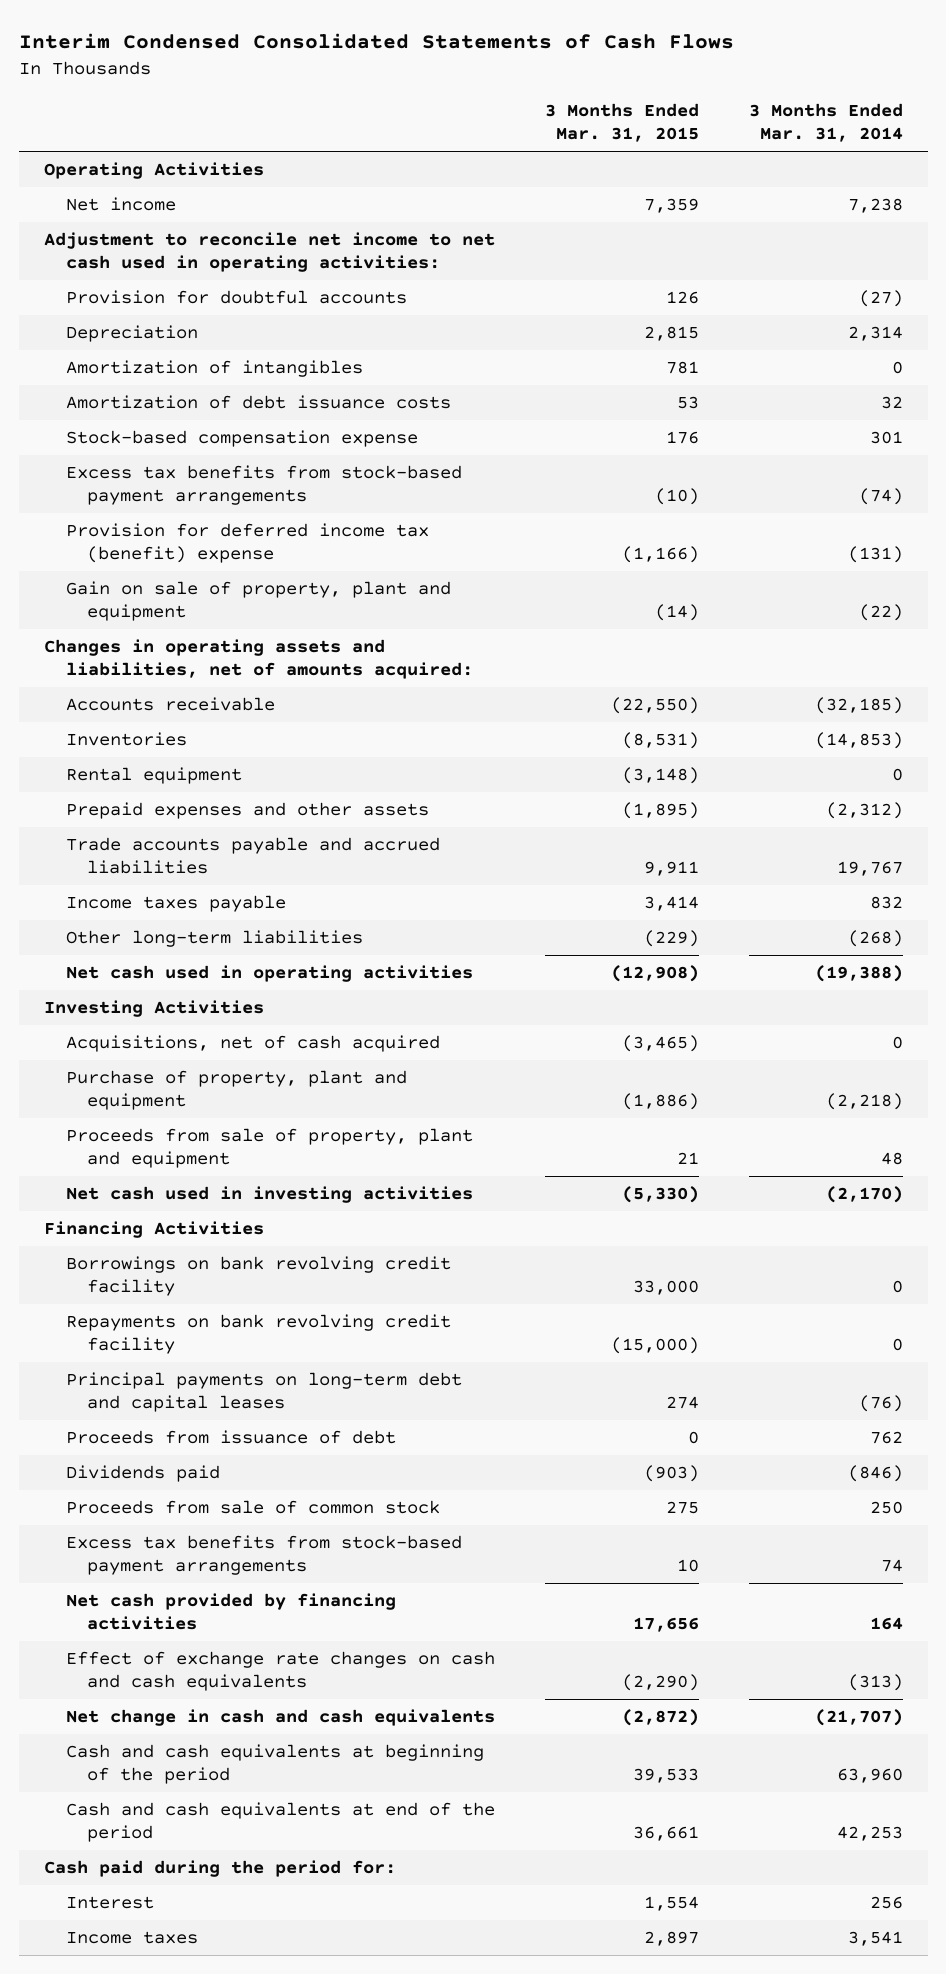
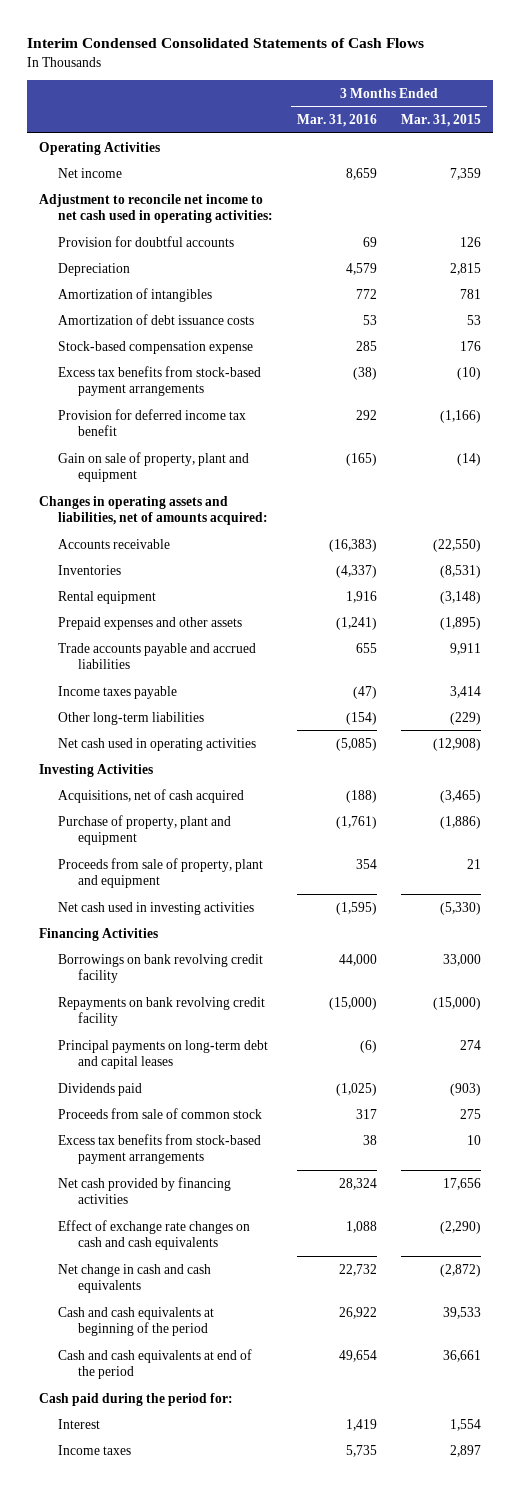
- | 3 Months Ended Mar. 31, 2015 | 3 Months Ended Mar. 31, 2014
+ | 3 Months Ended Mar. 31, 2016 | 3 Months Ended Mar. 31, 2015
- Provision for deferred income tax (benefit) expense | (1,166) | (131)
+ Provision for deferred income tax benefit | 292 | (1,166)
- Proceeds from issuance of debt | 0 | 762

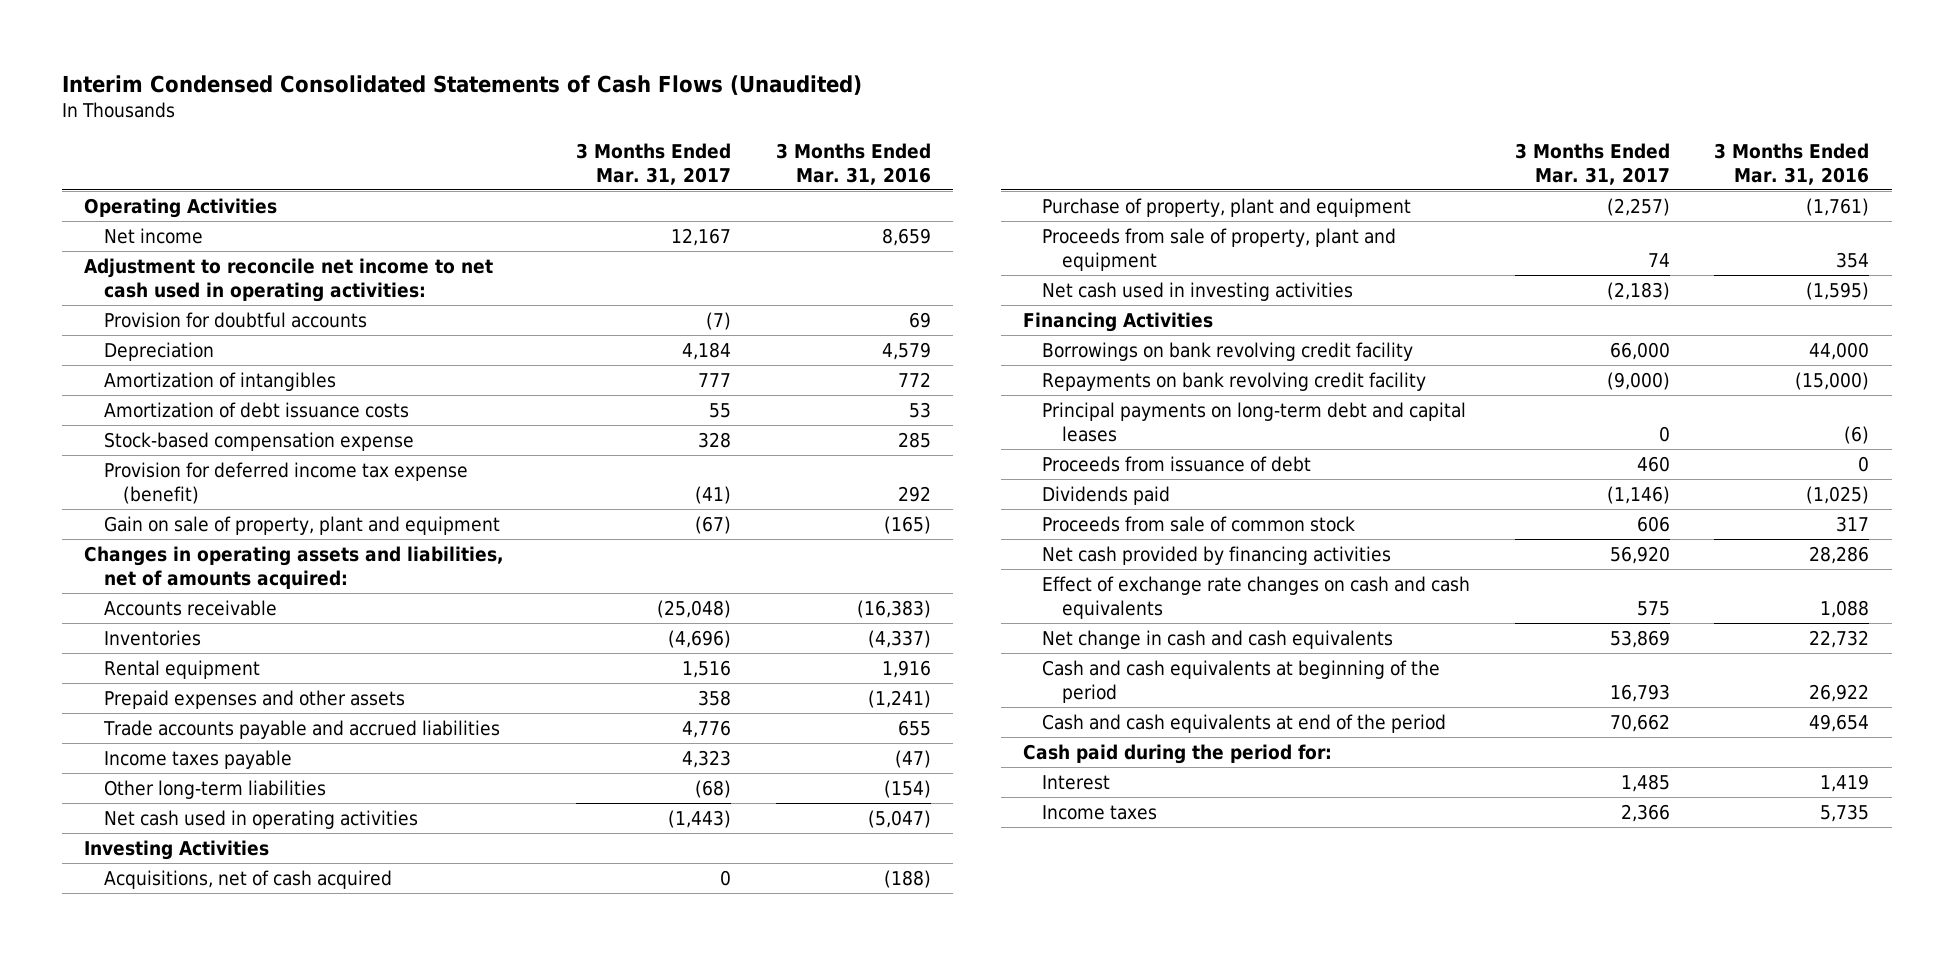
- Interim Condensed Consolidated Statements of Cash Flows
+ Interim Condensed Consolidated Statements of Cash Flows (Unaudited)
- | 3 Months Ended Mar. 31, 2016 | 3 Months Ended Mar. 31, 2015
+ | 3 Months Ended Mar. 31, 2017 | 3 Months Ended Mar. 31, 2016
- Excess tax benefits from stock-based payment arrangements | (38) | (10)
- Provision for deferred income tax benefit | 292 | (1,166)
+ Provision for deferred income tax expense (benefit) | (41) | 292
- Net cash used in operating activities | (5,085) | (12,908)
+ Net cash used in operating activities | (1,443) | (5,047)
+ Proceeds from issuance of debt | 460 | 0
- Excess tax benefits from stock-based payment arrangements | 38 | 10
- Net cash provided by financing activities | 28,324 | 17,656
+ Net cash provided by financing activities | 56,920 | 28,286

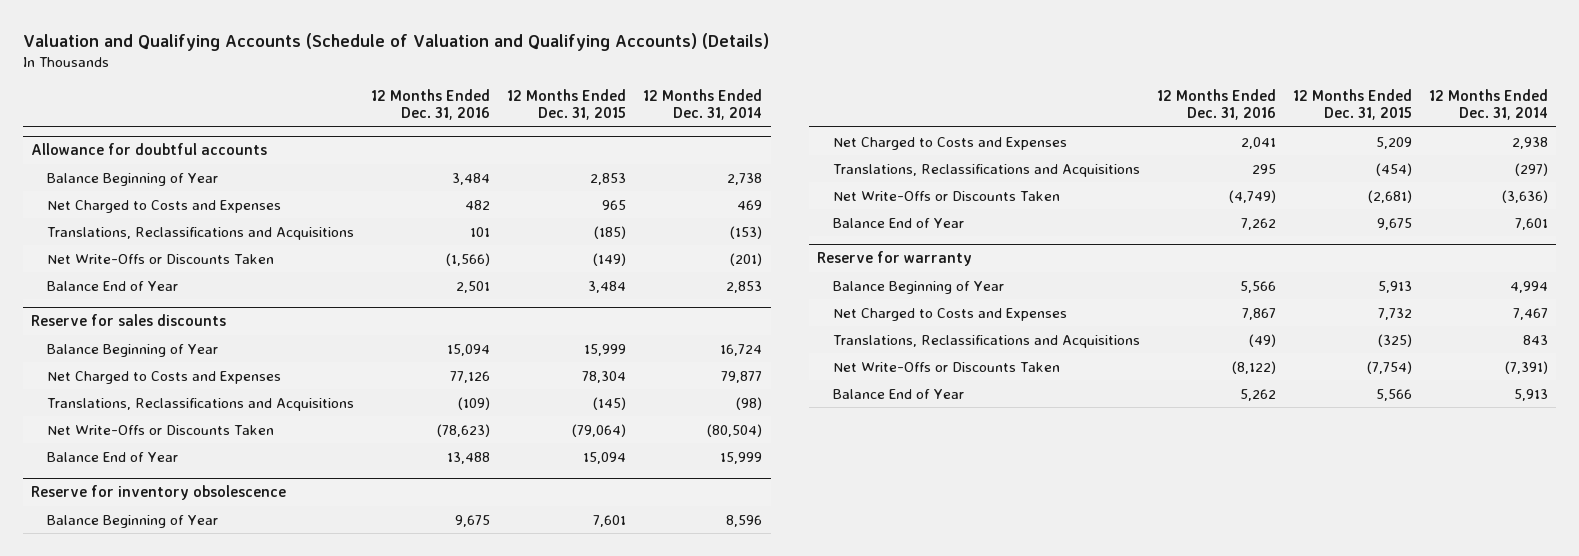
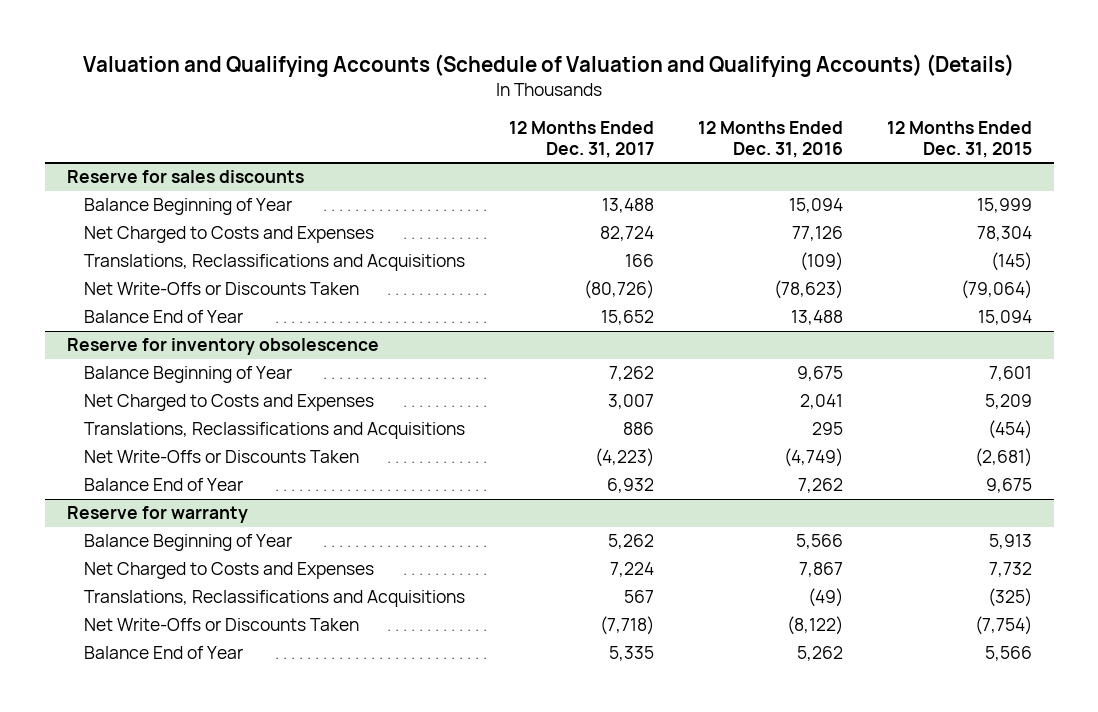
- | 12 Months Ended Dec. 31, 2016 | 12 Months Ended Dec. 31, 2015 | 12 Months Ended Dec. 31, 2014
+ | 12 Months Ended Dec. 31, 2017 | 12 Months Ended Dec. 31, 2016 | 12 Months Ended Dec. 31, 2015
- Allowance for doubtful accounts
- Balance Beginning of Year | 3,484 | 2,853 | 2,738
- Net Charged to Costs and Expenses | 482 | 965 | 469
- Translations, Reclassifications and Acquisitions | 101 | (185) | (153)
- Net Write-Offs or Discounts Taken | (1,566) | (149) | (201)
- Balance End of Year | 2,501 | 3,484 | 2,853

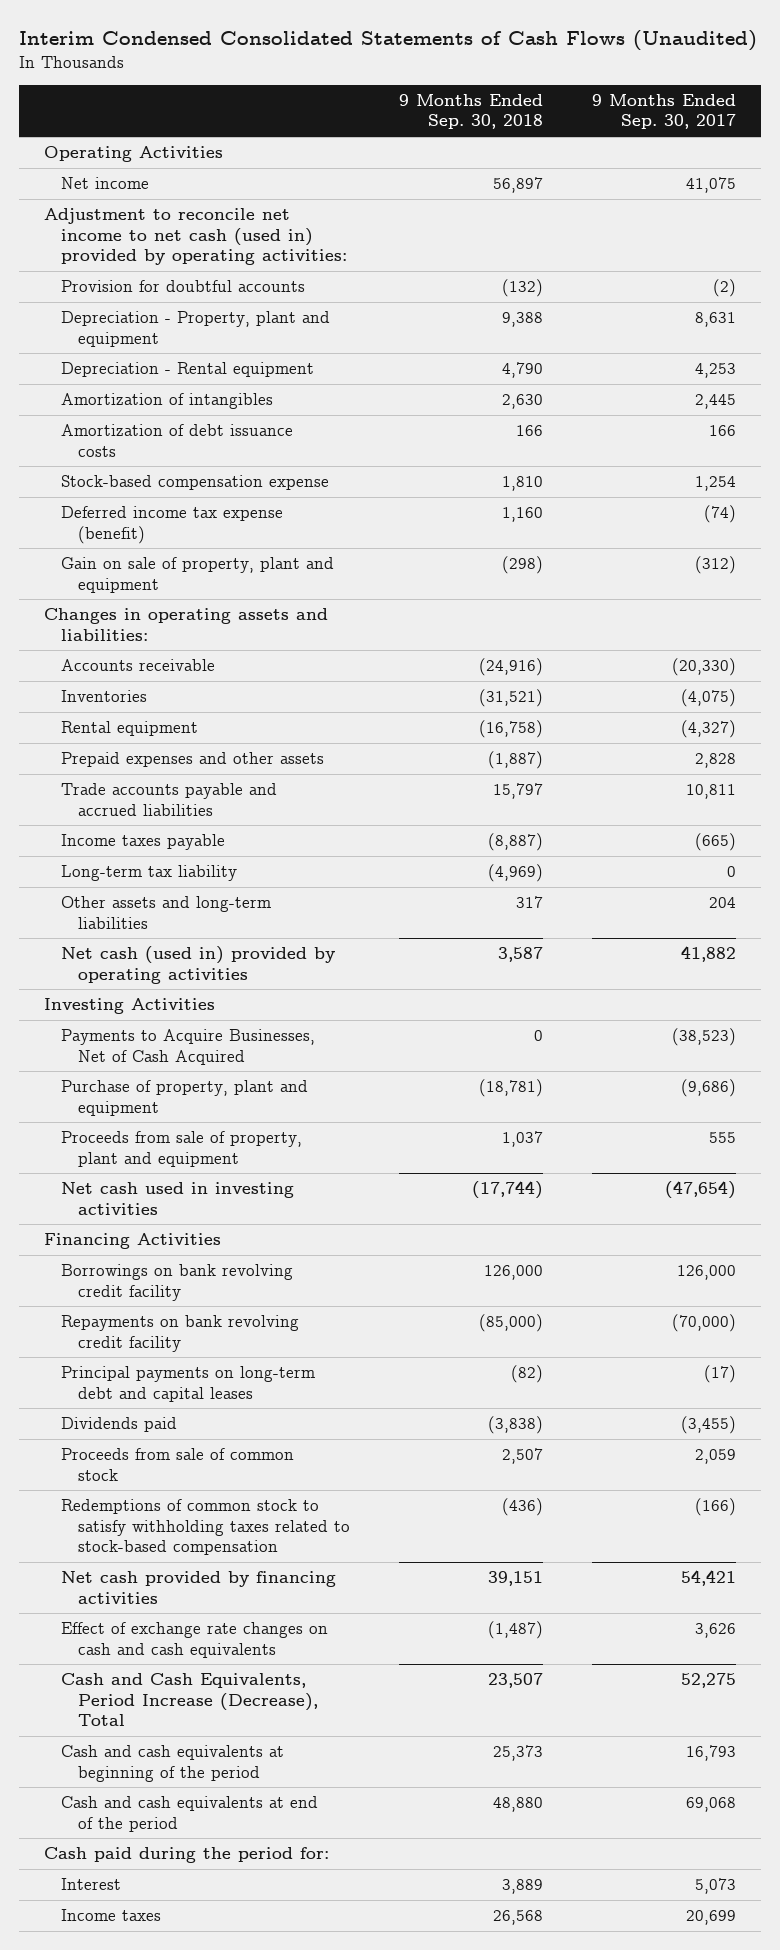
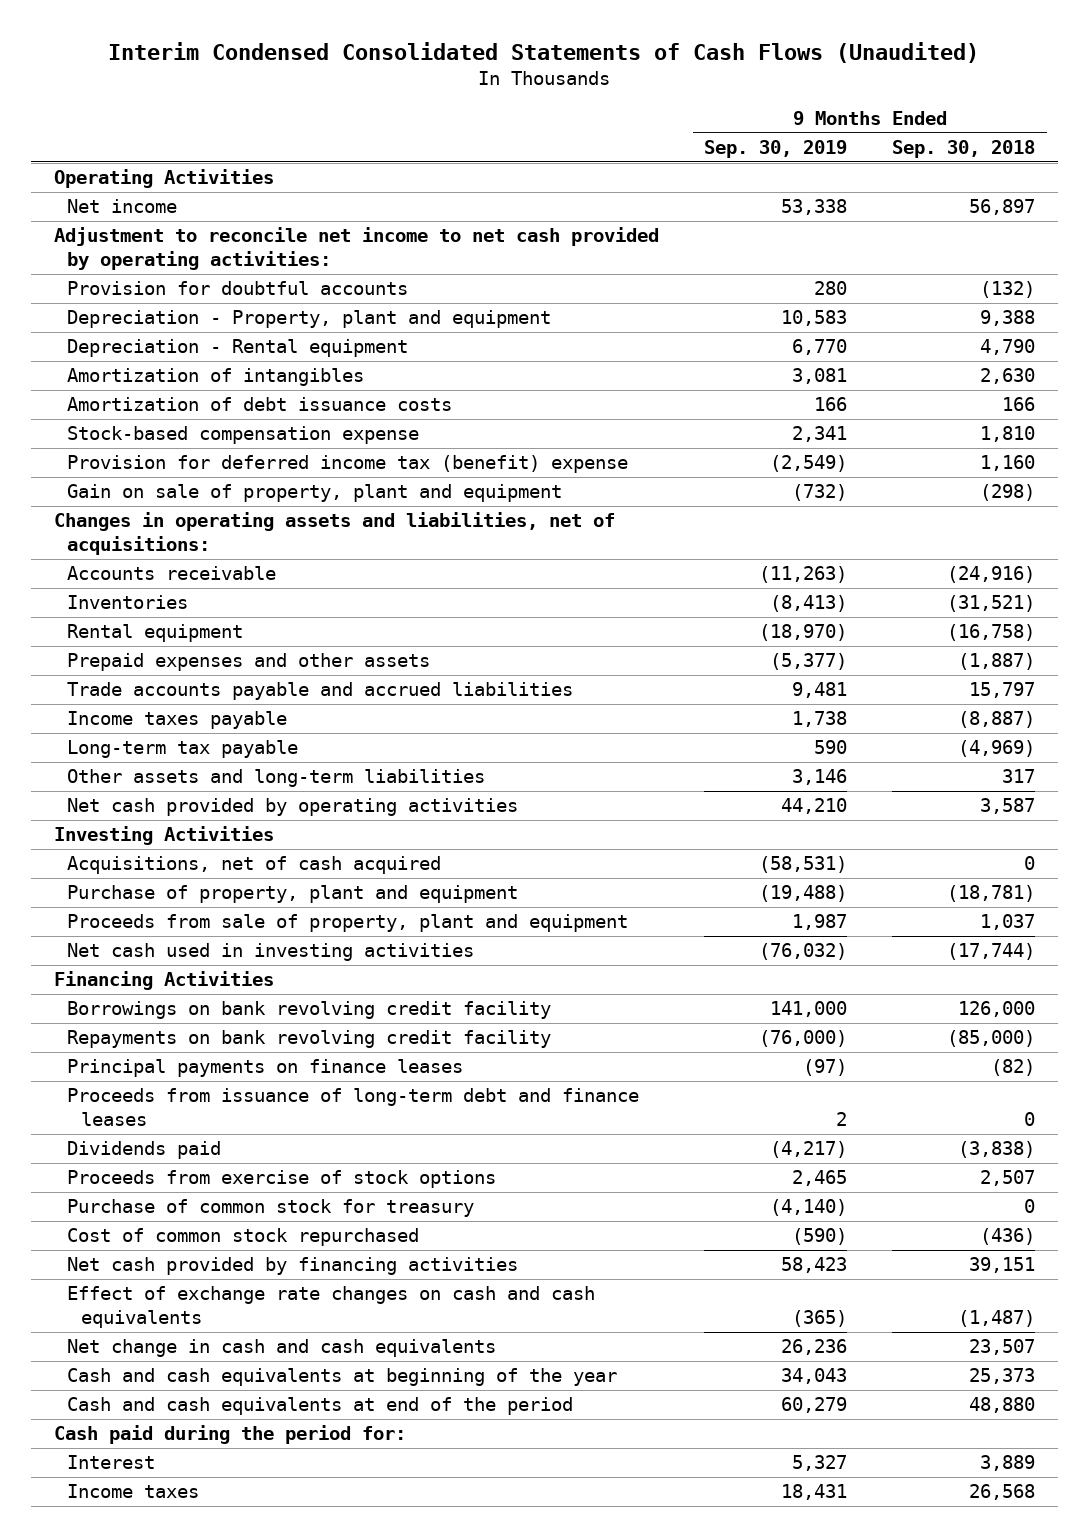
- | 9 Months Ended Sep. 30, 2018 | 9 Months Ended Sep. 30, 2017
+ | 9 Months Ended Sep. 30, 2019 | 9 Months Ended Sep. 30, 2018
- Adjustment to reconcile net income to net cash (used in) provided by operating activities:
+ Adjustment to reconcile net income to net cash provided by operating activities:
- Deferred income tax expense (benefit) | 1,160 | (74)
+ Provision for deferred income tax (benefit) expense | (2,549) | 1,160
- Changes in operating assets and liabilities:
+ Changes in operating assets and liabilities, net of acquisitions:
- Long-term tax liability | (4,969) | 0
+ Long-term tax payable | 590 | (4,969)
- Net cash (used in) provided by operating activities | 3,587 | 41,882
+ Net cash provided by operating activities | 44,210 | 3,587
- Payments to Acquire Businesses, Net of Cash Acquired | 0 | (38,523)
+ Acquisitions, net of cash acquired | (58,531) | 0
- Principal payments on long-term debt and capital leases | (82) | (17)
+ Principal payments on finance leases | (97) | (82)
+ Proceeds from issuance of long-term debt and finance leases | 2 | 0
- Proceeds from sale of common stock | 2,507 | 2,059
- Redemptions of common stock to satisfy withholding taxes related to stock-based compensation | (436) | (166)
+ Proceeds from exercise of stock options | 2,465 | 2,507
+ Purchase of common stock for treasury | (4,140) | 0
+ Cost of common stock repurchased | (590) | (436)
- Cash and Cash Equivalents, Period Increase (Decrease), Total | 23,507 | 52,275
- Cash and cash equivalents at beginning of the period | 25,373 | 16,793
+ Net change in cash and cash equivalents | 26,236 | 23,507
+ Cash and cash equivalents at beginning of the year | 34,043 | 25,373

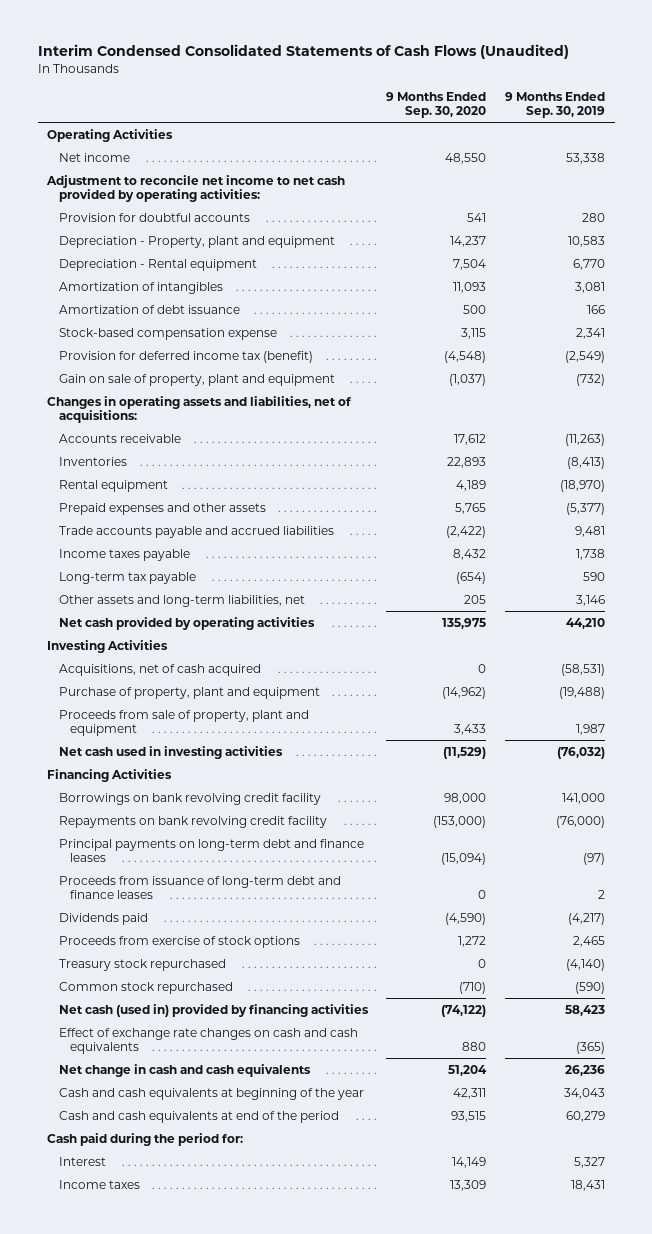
- | 9 Months Ended Sep. 30, 2019 | 9 Months Ended Sep. 30, 2018
+ | 9 Months Ended Sep. 30, 2020 | 9 Months Ended Sep. 30, 2019
- Amortization of debt issuance costs | 166 | 166
+ Amortization of debt issuance | 500 | 166
- Provision for deferred income tax (benefit) expense | (2,549) | 1,160
+ Provision for deferred income tax (benefit) | (4,548) | (2,549)
- Other assets and long-term liabilities | 3,146 | 317
+ Other assets and long-term liabilities, net | 205 | 3,146
- Principal payments on finance leases | (97) | (82)
+ Principal payments on long-term debt and finance leases | (15,094) | (97)
- Purchase of common stock for treasury | (4,140) | 0
- Cost of common stock repurchased | (590) | (436)
- Net cash provided by financing activities | 58,423 | 39,151
+ Treasury stock repurchased | 0 | (4,140)
+ Common stock repurchased | (710) | (590)
+ Net cash (used in) provided by financing activities | (74,122) | 58,423

